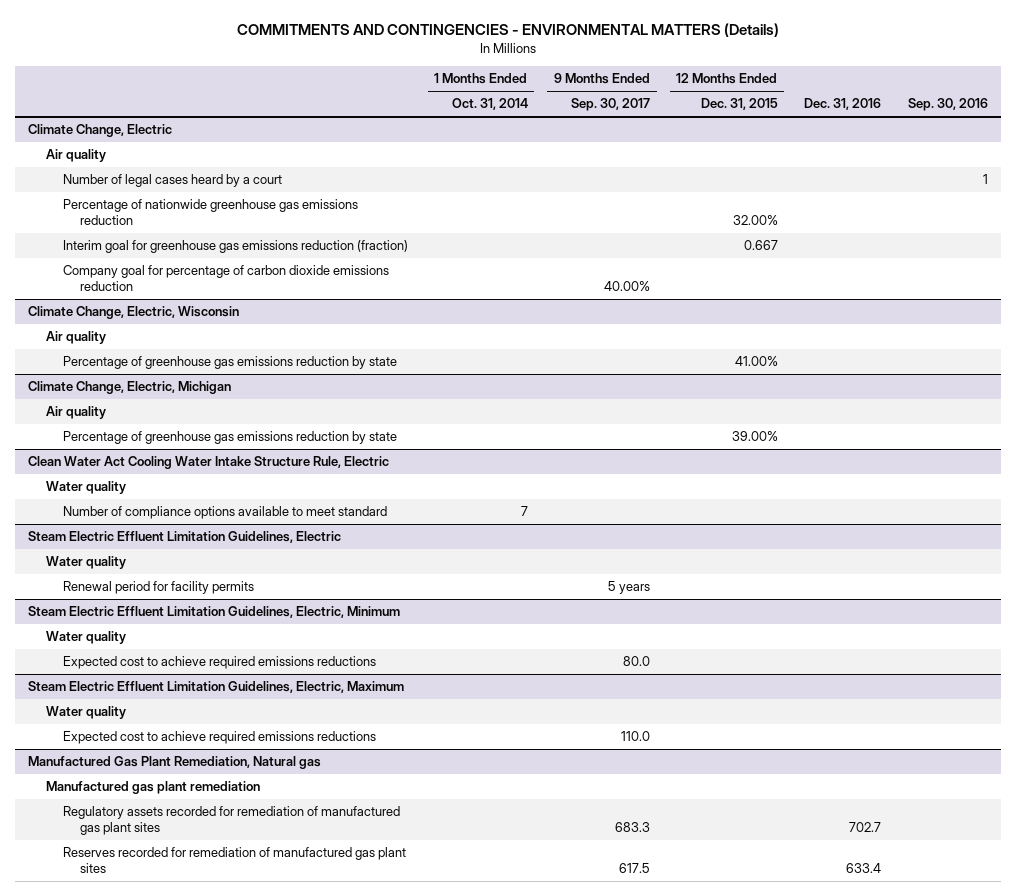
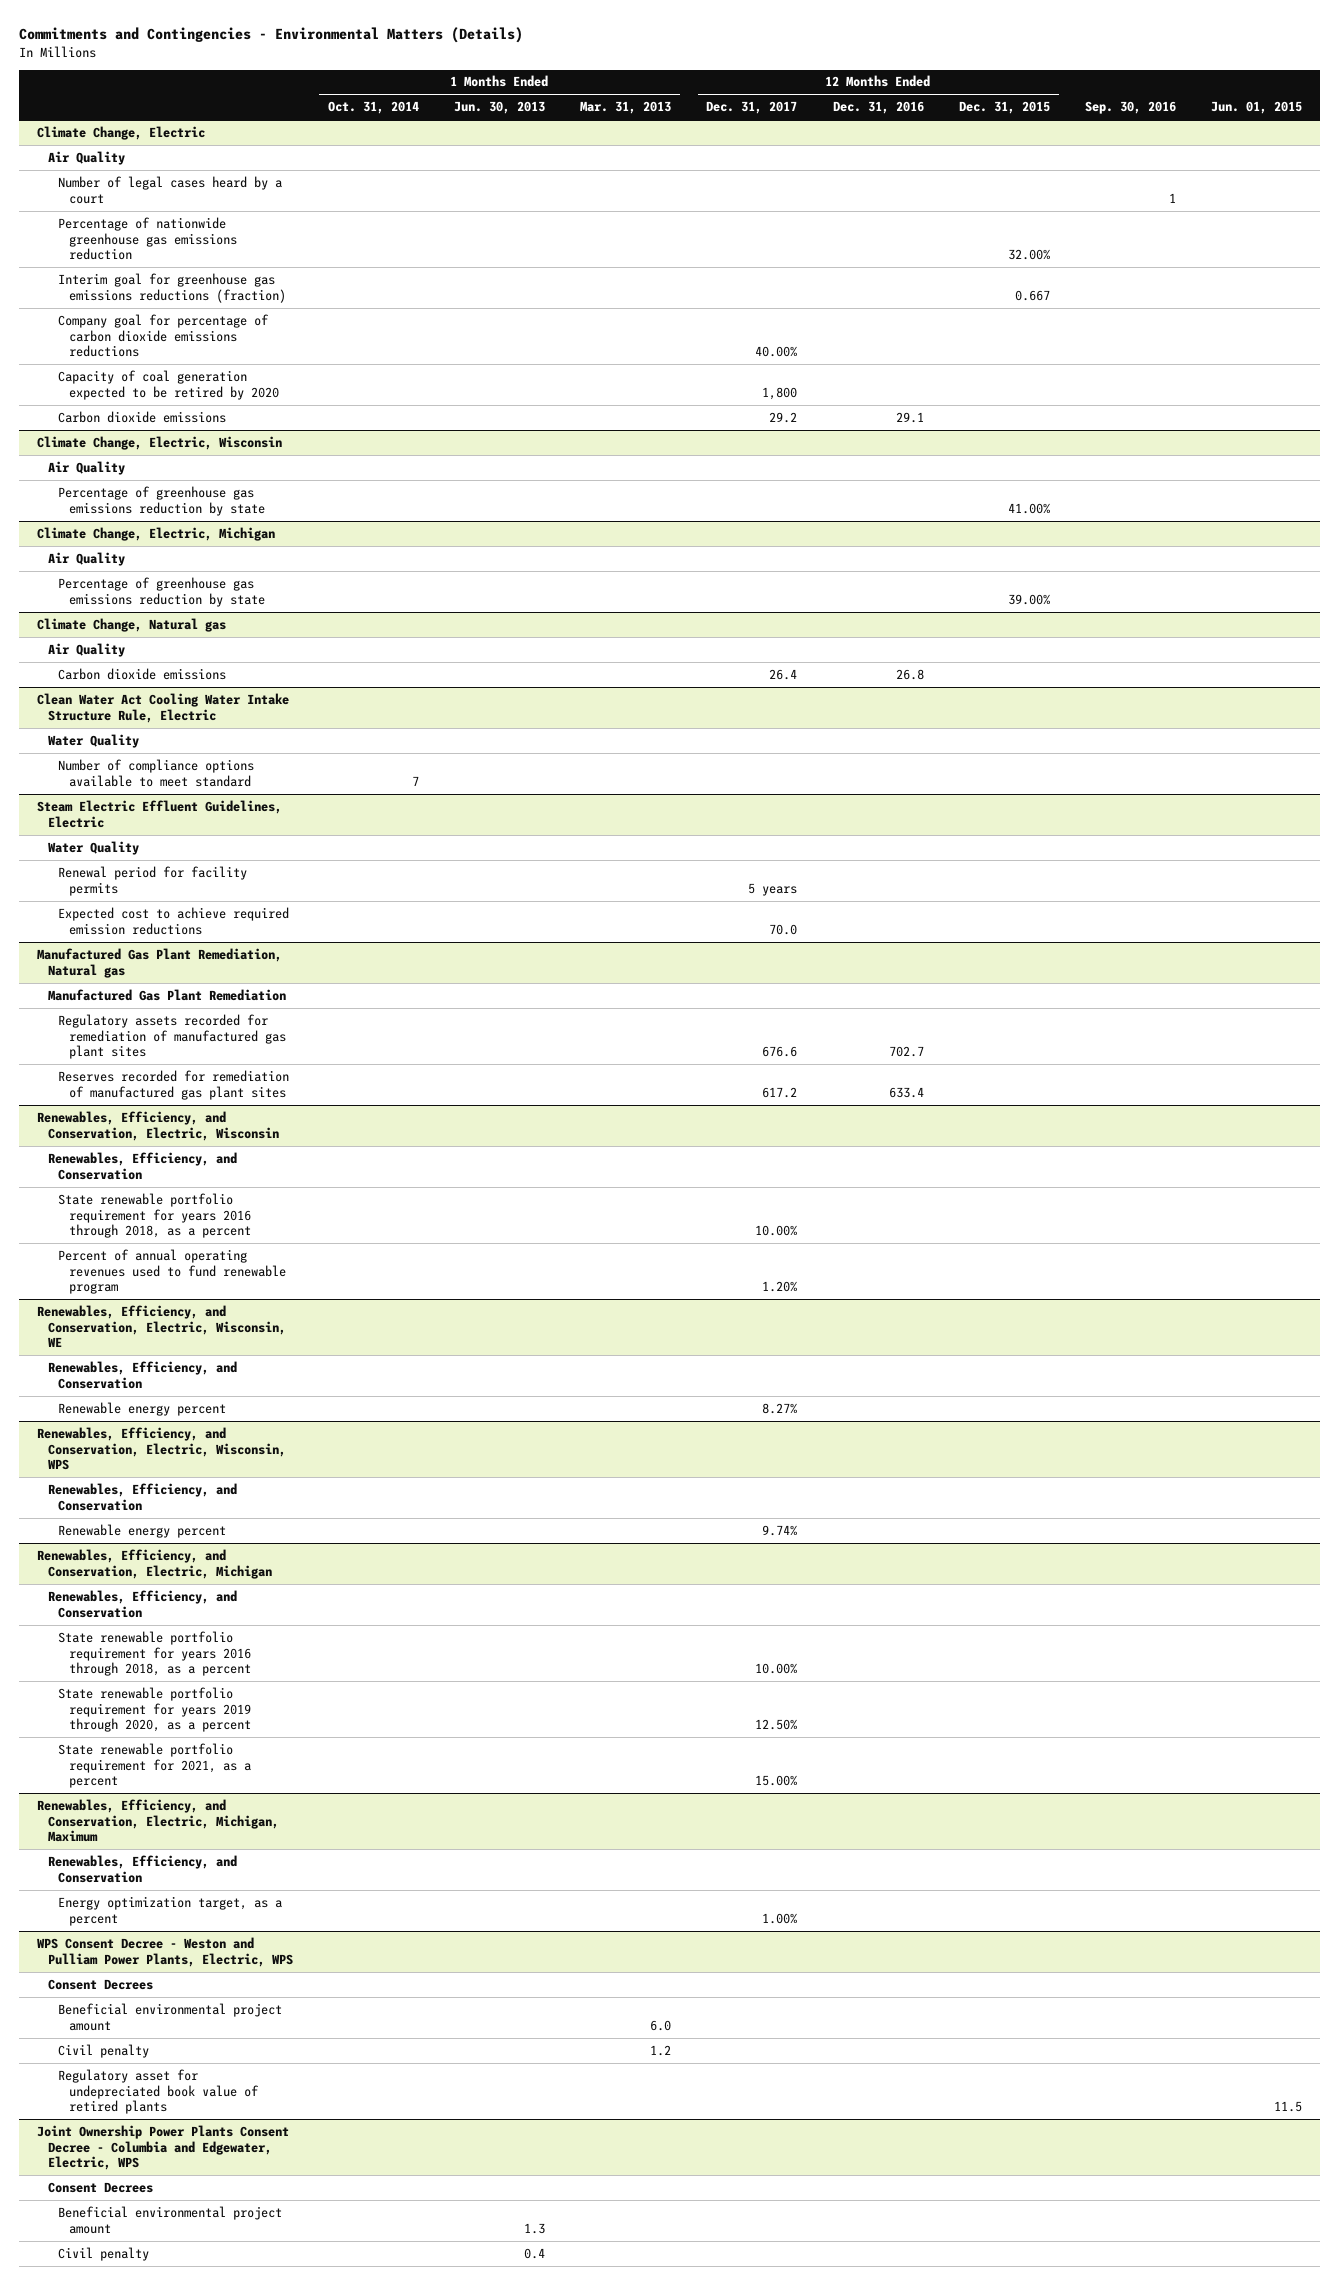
- COMMITMENTS AND CONTINGENCIES - ENVIRONMENTAL MATTERS (Details)
+ Commitments and Contingencies - Environmental Matters (Details)
- | 1 Months Ended Oct. 31, 2014 | 9 Months Ended Sep. 30, 2017 | 12 Months Ended Dec. 31, 2015 | Dec. 31, 2016 | Sep. 30, 2016
+ | 1 Months Ended Oct. 31, 2014 | 1 Months Ended Jun. 30, 2013 | 1 Months Ended Mar. 31, 2013 | 12 Months Ended Dec. 31, 2017 | 12 Months Ended Dec. 31, 2016 | 12 Months Ended Dec. 31, 2015 | Sep. 30, 2016 | Jun. 01, 2015
@ Climate Change, Electric
- Air quality
+ Air Quality
- Interim goal for greenhouse gas emissions reduction (fraction) | | | 0.667 | |
- Company goal for percentage of carbon dioxide emissions reduction | | 40.00% | | |
+ Interim goal for greenhouse gas emissions reductions (fraction) | | | | | | 0.667 | |
+ Company goal for percentage of carbon dioxide emissions reductions | | | | 40.00% | | | |
+ Capacity of coal generation expected to be retired by 2020 | | | | 1,800 | | | |
+ Carbon dioxide emissions | | | | 29.2 | 29.1 | | |
@ Climate Change, Electric, Wisconsin
- Air quality
+ Air Quality
@ Climate Change, Electric, Michigan
- Air quality
+ Air Quality
+ Climate Change, Natural gas
+ Air Quality
+ Carbon dioxide emissions | | | | 26.4 | 26.8 | | |
@ Clean Water Act Cooling Water Intake Structure Rule, Electric
- Water quality
+ Water Quality
- Steam Electric Effluent Limitation Guidelines, Electric
- Water quality
+ Steam Electric Effluent Guidelines, Electric
+ Water Quality
- Steam Electric Effluent Limitation Guidelines, Electric, Minimum
- Water quality
- Expected cost to achieve required emissions reductions | | 80.0 | | |
- Steam Electric Effluent Limitation Guidelines, Electric, Maximum
- Water quality
- Expected cost to achieve required emissions reductions | | 110.0 | | |
+ Expected cost to achieve required emission reductions | | | | 70.0 | | | |
@ Manufactured Gas Plant Remediation, Natural gas
- Manufactured gas plant remediation
+ Manufactured Gas Plant Remediation
+ Renewables, Efficiency, and Conservation, Electric, Wisconsin
+ Renewables, Efficiency, and Conservation
+ State renewable portfolio requirement for years 2016 through 2018, as a percent | | | | 10.00% | | | |
+ Percent of annual operating revenues used to fund renewable program | | | | 1.20% | | | |
+ Renewables, Efficiency, and Conservation, Electric, Wisconsin, WE
+ Renewables, Efficiency, and Conservation
+ Renewable energy percent | | | | 8.27% | | | |
+ Renewables, Efficiency, and Conservation, Electric, Wisconsin, WPS
+ Renewables, Efficiency, and Conservation
+ Renewable energy percent | | | | 9.74% | | | |
+ Renewables, Efficiency, and Conservation, Electric, Michigan
+ Renewables, Efficiency, and Conservation
+ State renewable portfolio requirement for years 2016 through 2018, as a percent | | | | 10.00% | | | |
+ State renewable portfolio requirement for years 2019 through 2020, as a percent | | | | 12.50% | | | |
+ State renewable portfolio requirement for 2021, as a percent | | | | 15.00% | | | |
+ Renewables, Efficiency, and Conservation, Electric, Michigan, Maximum
+ Renewables, Efficiency, and Conservation
+ Energy optimization target, as a percent | | | | 1.00% | | | |
+ WPS Consent Decree - Weston and Pulliam Power Plants, Electric, WPS
+ Consent Decrees
+ Beneficial environmental project amount | | | 6.0 | | | | |
+ Civil penalty | | | 1.2 | | | | |
+ Regulatory asset for undepreciated book value of retired plants | | | | | | | | 11.5
+ Joint Ownership Power Plants Consent Decree - Columbia and Edgewater, Electric, WPS
+ Consent Decrees
+ Beneficial environmental project amount | | 1.3 | | | | | |
+ Civil penalty | | 0.4 | | | | | |

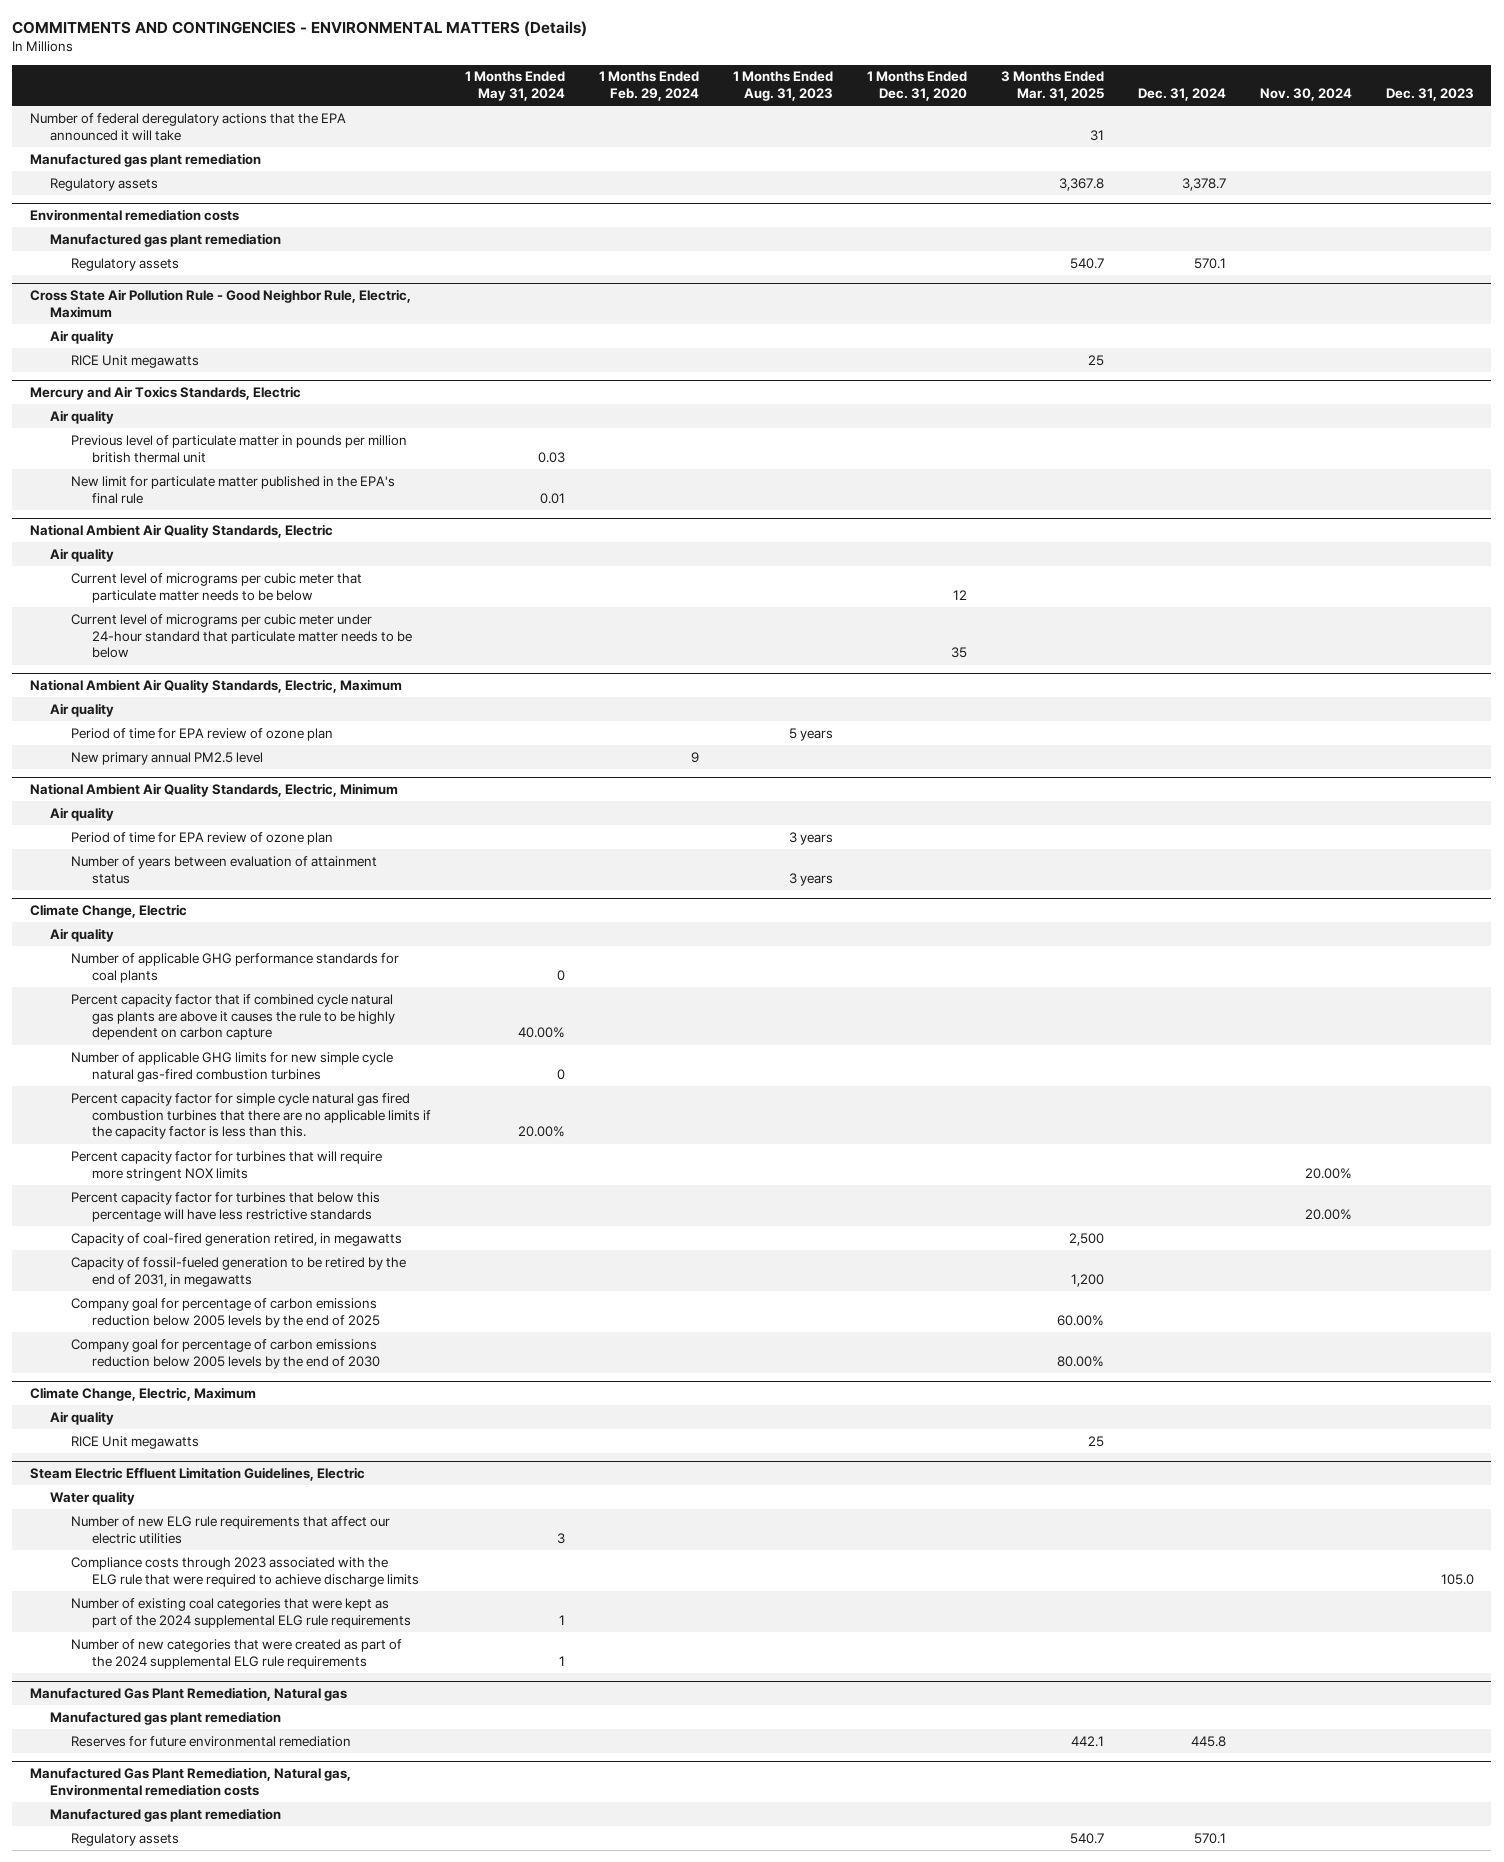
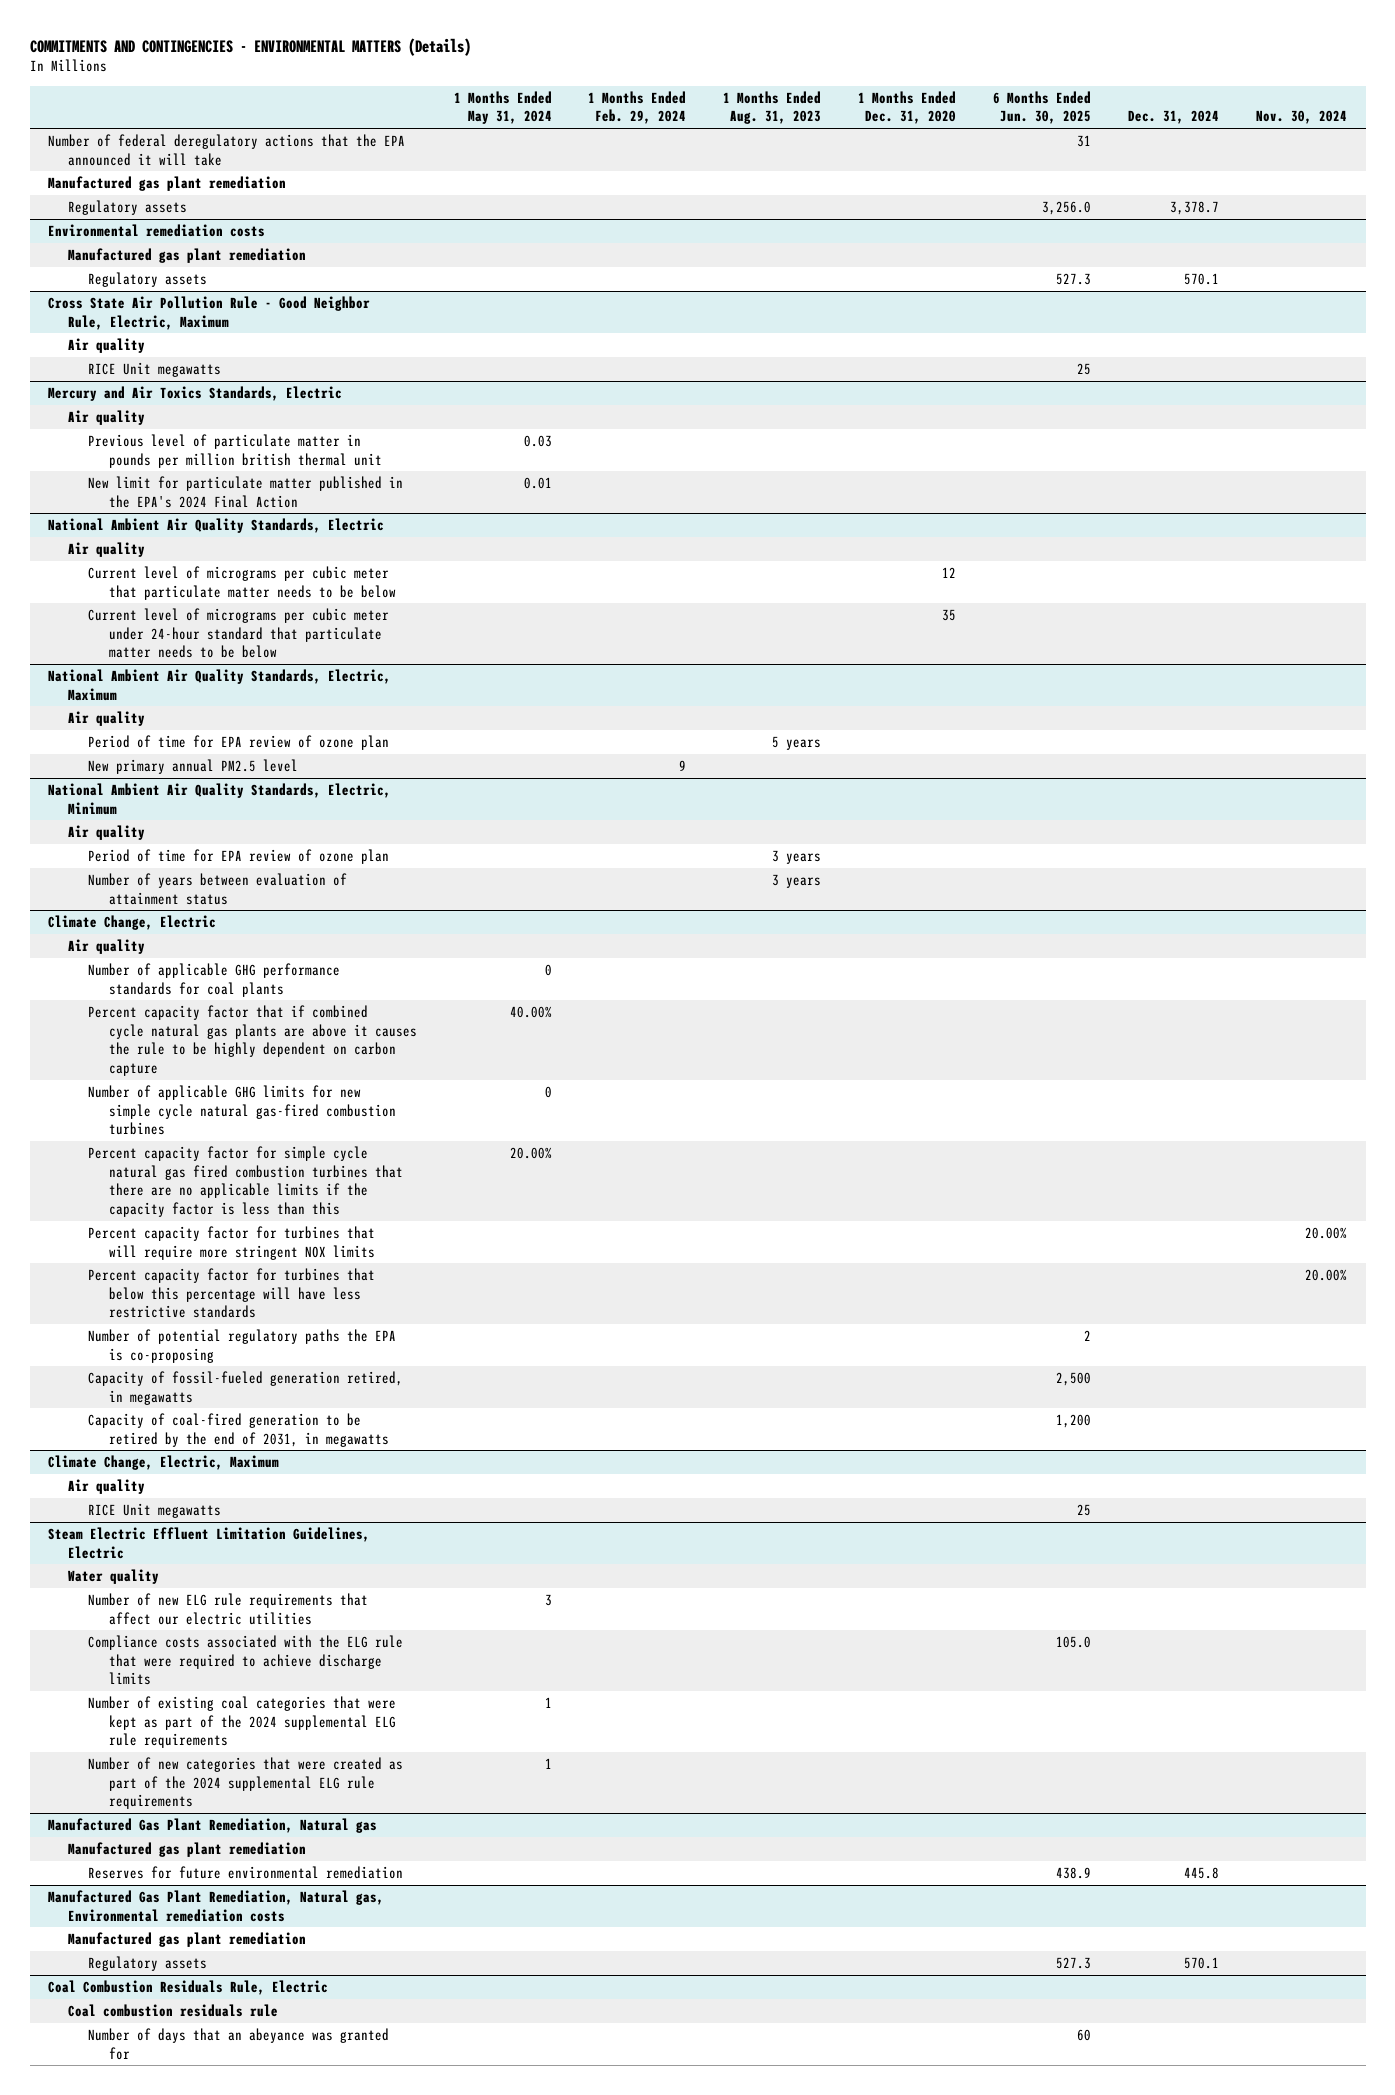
- | 1 Months Ended May 31, 2024 | 1 Months Ended Feb. 29, 2024 | 1 Months Ended Aug. 31, 2023 | 1 Months Ended Dec. 31, 2020 | 3 Months Ended Mar. 31, 2025 | Dec. 31, 2024 | Nov. 30, 2024 | Dec. 31, 2023
+ | 1 Months Ended May 31, 2024 | 1 Months Ended Feb. 29, 2024 | 1 Months Ended Aug. 31, 2023 | 1 Months Ended Dec. 31, 2020 | 6 Months Ended Jun. 30, 2025 | Dec. 31, 2024 | Nov. 30, 2024
@ Mercury and Air Toxics Standards, Electric
- New limit for particulate matter published in the EPA's final rule | 0.01 | | | | | | |
+ New limit for particulate matter published in the EPA's 2024 Final Action | 0.01 | | | | | |
@ Climate Change, Electric
- Percent capacity factor for simple cycle natural gas fired combustion turbines that there are no applicable limits if the capacity factor is less than this. | 20.00% | | | | | | |
+ Percent capacity factor for simple cycle natural gas fired combustion turbines that there are no applicable limits if the capacity factor is less than this | 20.00% | | | | | |
- Capacity of coal-fired generation retired, in megawatts | | | | | 2,500 | | |
- Capacity of fossil-fueled generation to be retired by the end of 2031, in megawatts | | | | | 1,200 | | |
- Company goal for percentage of carbon emissions reduction below 2005 levels by the end of 2025 | | | | | 60.00% | | |
- Company goal for percentage of carbon emissions reduction below 2005 levels by the end of 2030 | | | | | 80.00% | | |
+ Number of potential regulatory paths the EPA is co-proposing | | | | | 2 | |
+ Capacity of fossil-fueled generation retired, in megawatts | | | | | 2,500 | |
+ Capacity of coal-fired generation to be retired by the end of 2031, in megawatts | | | | | 1,200 | |
@ Steam Electric Effluent Limitation Guidelines, Electric
- Compliance costs through 2023 associated with the ELG rule that were required to achieve discharge limits | | | | | | | | 105.0
+ Compliance costs associated with the ELG rule that were required to achieve discharge limits | | | | | 105.0 | |
+ Coal Combustion Residuals Rule, Electric
+ Coal combustion residuals rule
+ Number of days that an abeyance was granted for | | | | | 60 | |

